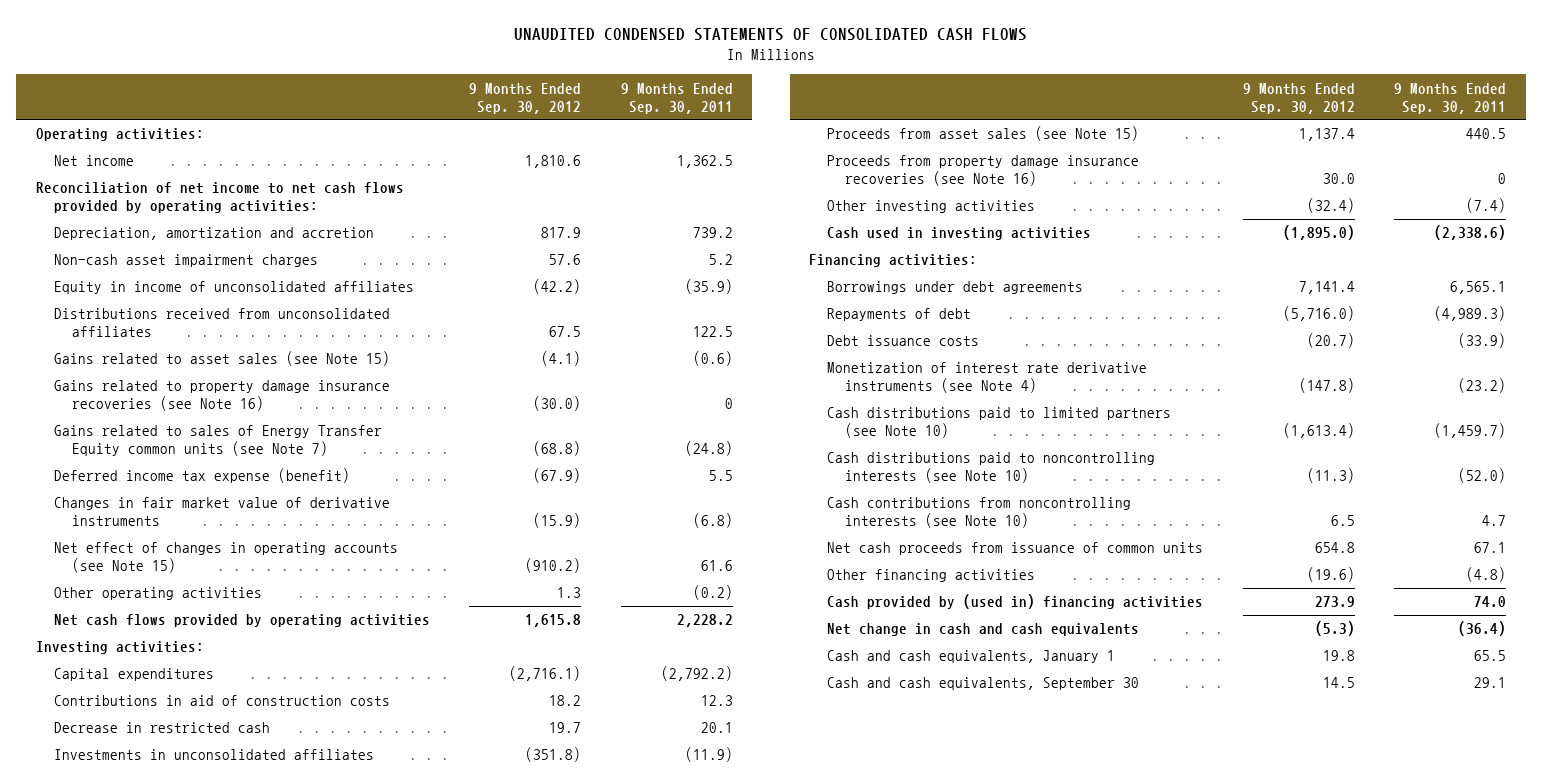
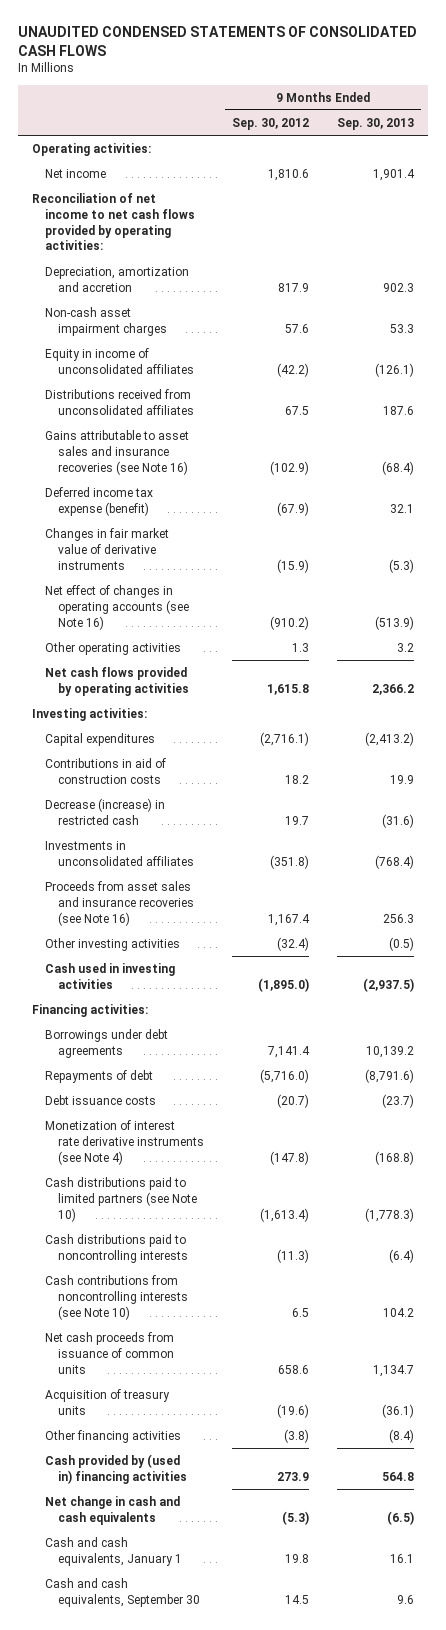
- | 9 Months Ended Sep. 30, 2012 | 9 Months Ended Sep. 30, 2011
+ | 9 Months Ended Sep. 30, 2012 | 9 Months Ended Sep. 30, 2013
- Gains related to asset sales (see Note 15) | (4.1) | (0.6)
- Gains related to property damage insurance recoveries (see Note 16) | (30.0) | 0
- Gains related to sales of Energy Transfer Equity common units (see Note 7) | (68.8) | (24.8)
+ Gains attributable to asset sales and insurance recoveries (see Note 16) | (102.9) | (68.4)
- Net effect of changes in operating accounts (see Note 15) | (910.2) | 61.6
+ Net effect of changes in operating accounts (see Note 16) | (910.2) | (513.9)
- Decrease in restricted cash | 19.7 | 20.1
+ Decrease (increase) in restricted cash | 19.7 | (31.6)
- Proceeds from asset sales (see Note 15) | 1,137.4 | 440.5
- Proceeds from property damage insurance recoveries (see Note 16) | 30.0 | 0
+ Proceeds from asset sales and insurance recoveries (see Note 16) | 1,167.4 | 256.3
- Cash distributions paid to noncontrolling interests (see Note 10) | (11.3) | (52.0)
+ Cash distributions paid to noncontrolling interests | (11.3) | (6.4)
- Net cash proceeds from issuance of common units | 654.8 | 67.1
- Other financing activities | (19.6) | (4.8)
+ Net cash proceeds from issuance of common units | 658.6 | 1,134.7
+ Acquisition of treasury units | (19.6) | (36.1)
+ Other financing activities | (3.8) | (8.4)

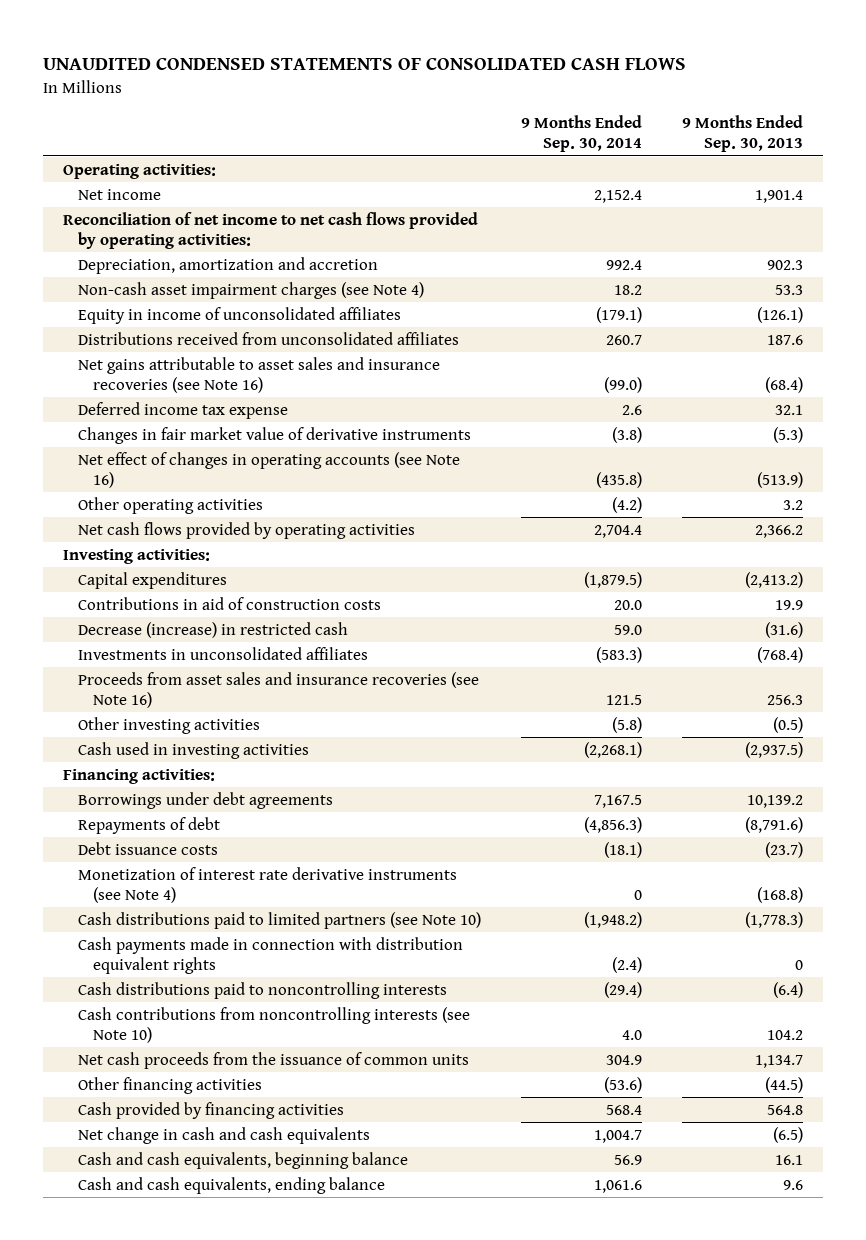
- | 9 Months Ended Sep. 30, 2012 | 9 Months Ended Sep. 30, 2013
+ | 9 Months Ended Sep. 30, 2014 | 9 Months Ended Sep. 30, 2013
- Non-cash asset impairment charges | 57.6 | 53.3
+ Non-cash asset impairment charges (see Note 4) | 18.2 | 53.3
- Gains attributable to asset sales and insurance recoveries (see Note 16) | (102.9) | (68.4)
- Deferred income tax expense (benefit) | (67.9) | 32.1
+ Net gains attributable to asset sales and insurance recoveries (see Note 16) | (99.0) | (68.4)
+ Deferred income tax expense | 2.6 | 32.1
+ Cash payments made in connection with distribution equivalent rights | (2.4) | 0
- Net cash proceeds from issuance of common units | 658.6 | 1,134.7
- Acquisition of treasury units | (19.6) | (36.1)
- Other financing activities | (3.8) | (8.4)
- Cash provided by (used in) financing activities | 273.9 | 564.8
+ Net cash proceeds from the issuance of common units | 304.9 | 1,134.7
+ Other financing activities | (53.6) | (44.5)
+ Cash provided by financing activities | 568.4 | 564.8
- Cash and cash equivalents, January 1 | 19.8 | 16.1
- Cash and cash equivalents, September 30 | 14.5 | 9.6
+ Cash and cash equivalents, beginning balance | 56.9 | 16.1
+ Cash and cash equivalents, ending balance | 1,061.6 | 9.6

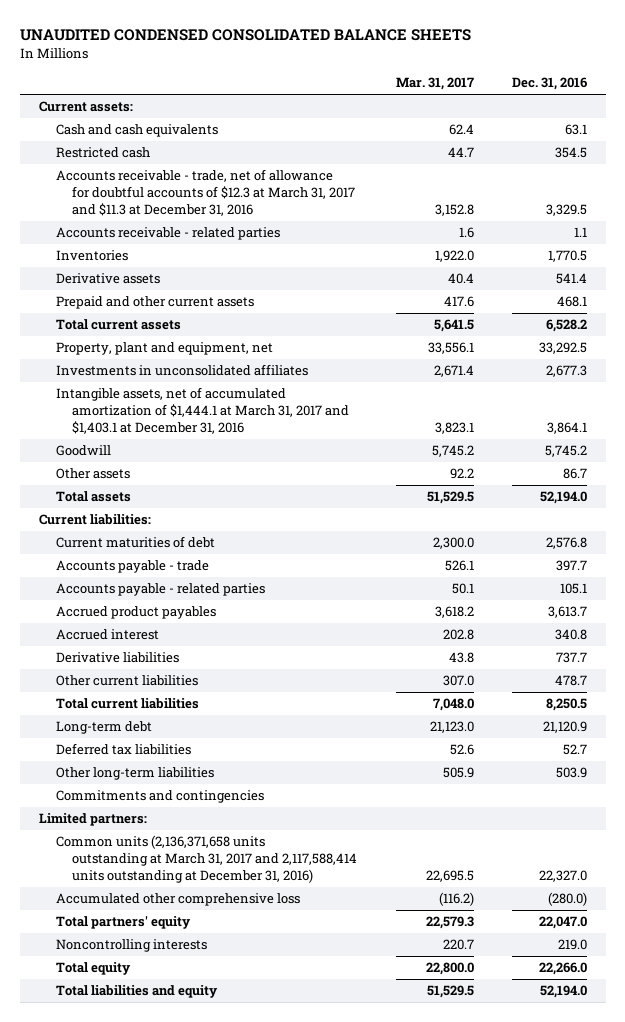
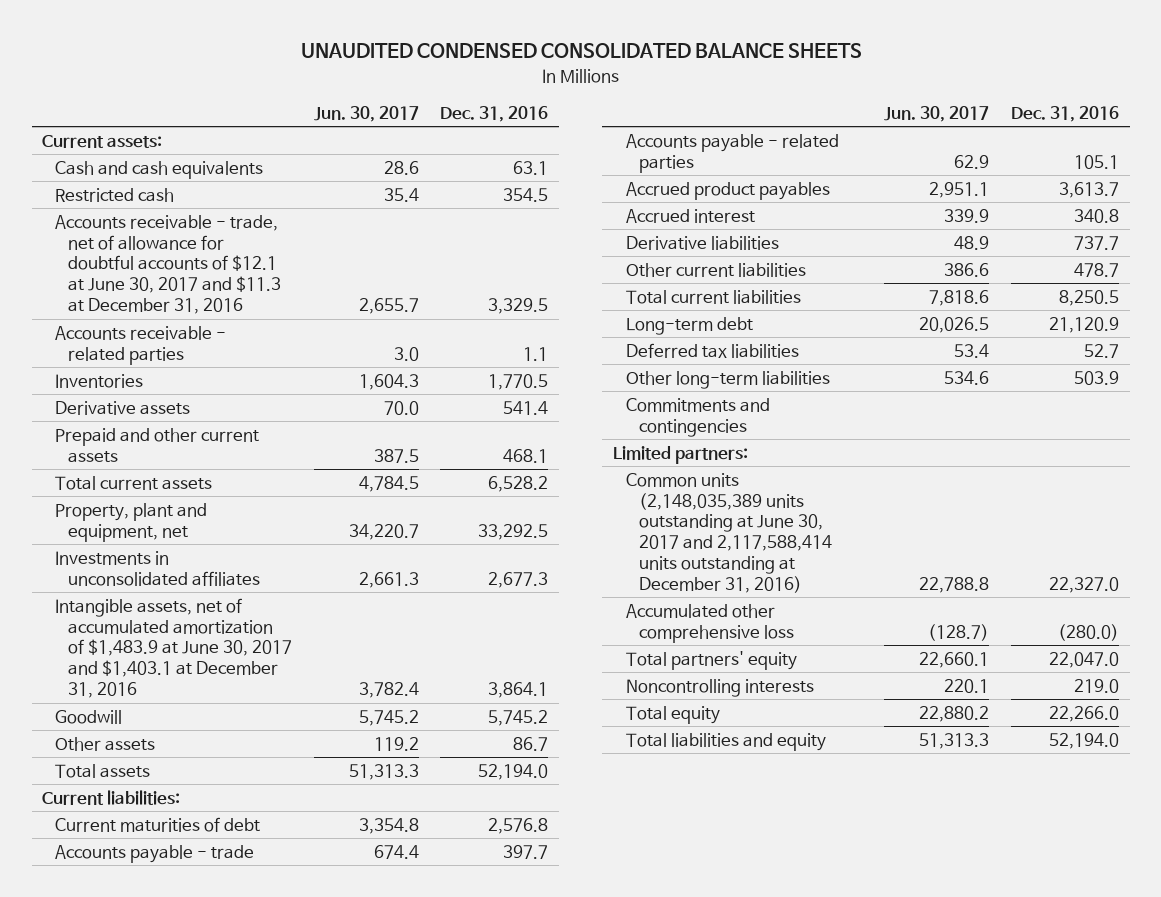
- | Mar. 31, 2017 | Dec. 31, 2016
+ | Jun. 30, 2017 | Dec. 31, 2016
- Accounts receivable - trade, net of allowance for doubtful accounts of $12.3 at March 31, 2017 and $11.3 at December 31, 2016 | 3,152.8 | 3,329.5
+ Accounts receivable - trade, net of allowance for doubtful accounts of $12.1 at June 30, 2017 and $11.3 at December 31, 2016 | 2,655.7 | 3,329.5
- Intangible assets, net of accumulated amortization of $1,444.1 at March 31, 2017 and $1,403.1 at December 31, 2016 | 3,823.1 | 3,864.1
+ Intangible assets, net of accumulated amortization of $1,483.9 at June 30, 2017 and $1,403.1 at December 31, 2016 | 3,782.4 | 3,864.1
- Common units (2,136,371,658 units outstanding at March 31, 2017 and 2,117,588,414 units outstanding at December 31, 2016) | 22,695.5 | 22,327.0
+ Common units (2,148,035,389 units outstanding at June 30, 2017 and 2,117,588,414 units outstanding at December 31, 2016) | 22,788.8 | 22,327.0

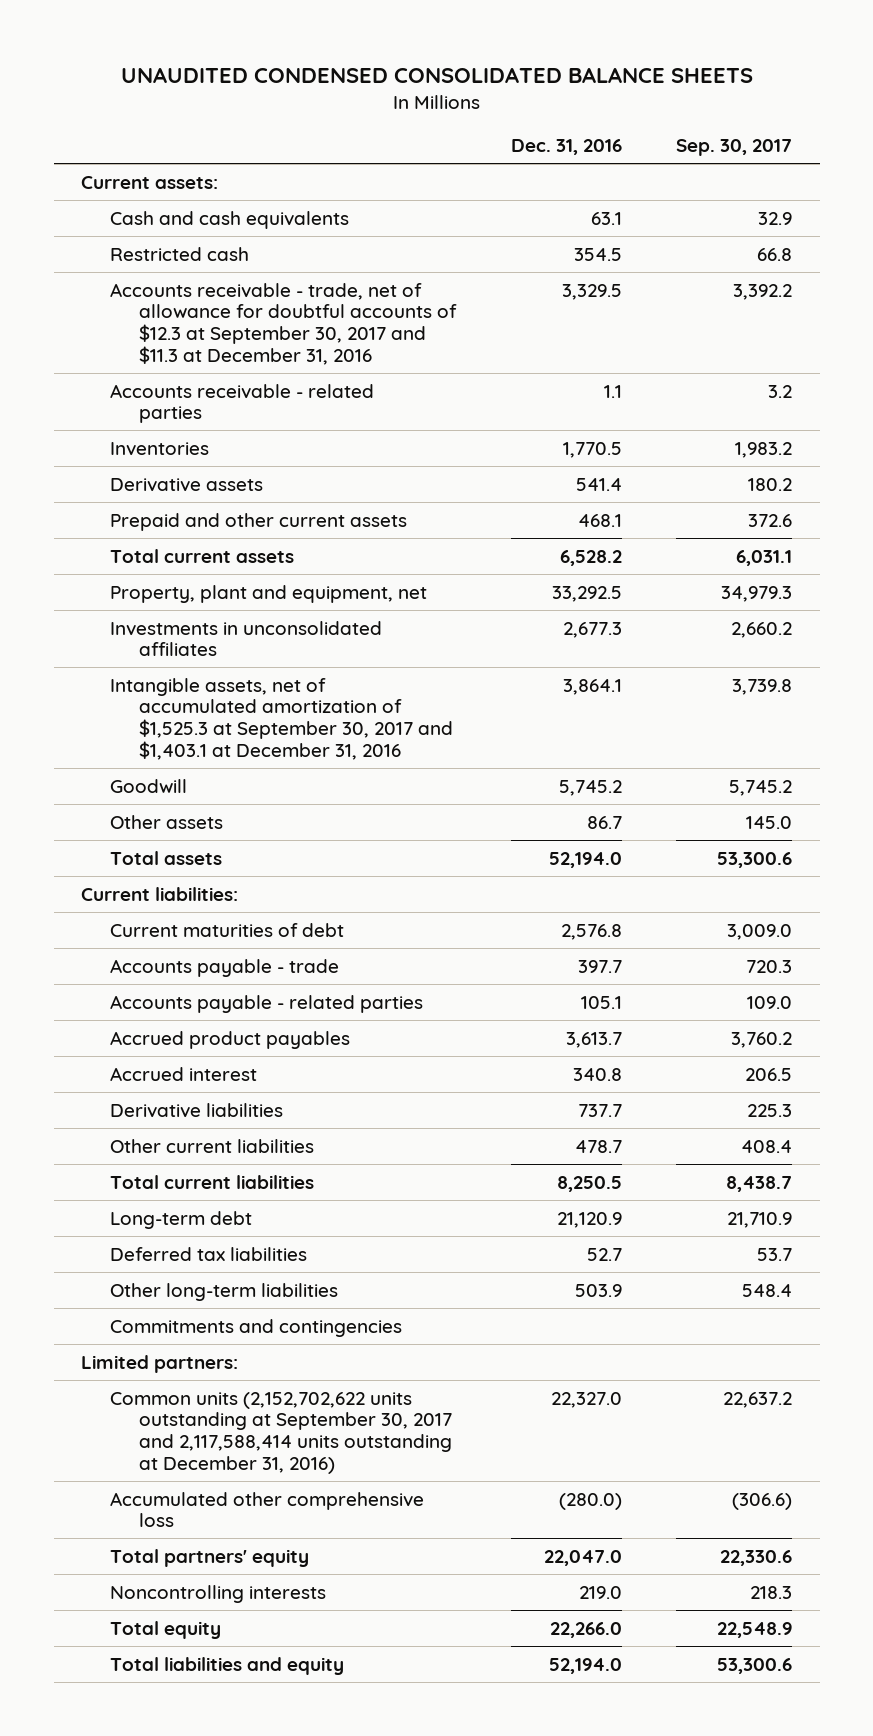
- | Jun. 30, 2017 | Dec. 31, 2016
+ | Dec. 31, 2016 | Sep. 30, 2017
- Accounts receivable - trade, net of allowance for doubtful accounts of $12.1 at June 30, 2017 and $11.3 at December 31, 2016 | 2,655.7 | 3,329.5
+ Accounts receivable - trade, net of allowance for doubtful accounts of $12.3 at September 30, 2017 and $11.3 at December 31, 2016 | 3,329.5 | 3,392.2
- Intangible assets, net of accumulated amortization of $1,483.9 at June 30, 2017 and $1,403.1 at December 31, 2016 | 3,782.4 | 3,864.1
+ Intangible assets, net of accumulated amortization of $1,525.3 at September 30, 2017 and $1,403.1 at December 31, 2016 | 3,864.1 | 3,739.8
- Common units (2,148,035,389 units outstanding at June 30, 2017 and 2,117,588,414 units outstanding at December 31, 2016) | 22,788.8 | 22,327.0
+ Common units (2,152,702,622 units outstanding at September 30, 2017 and 2,117,588,414 units outstanding at December 31, 2016) | 22,327.0 | 22,637.2

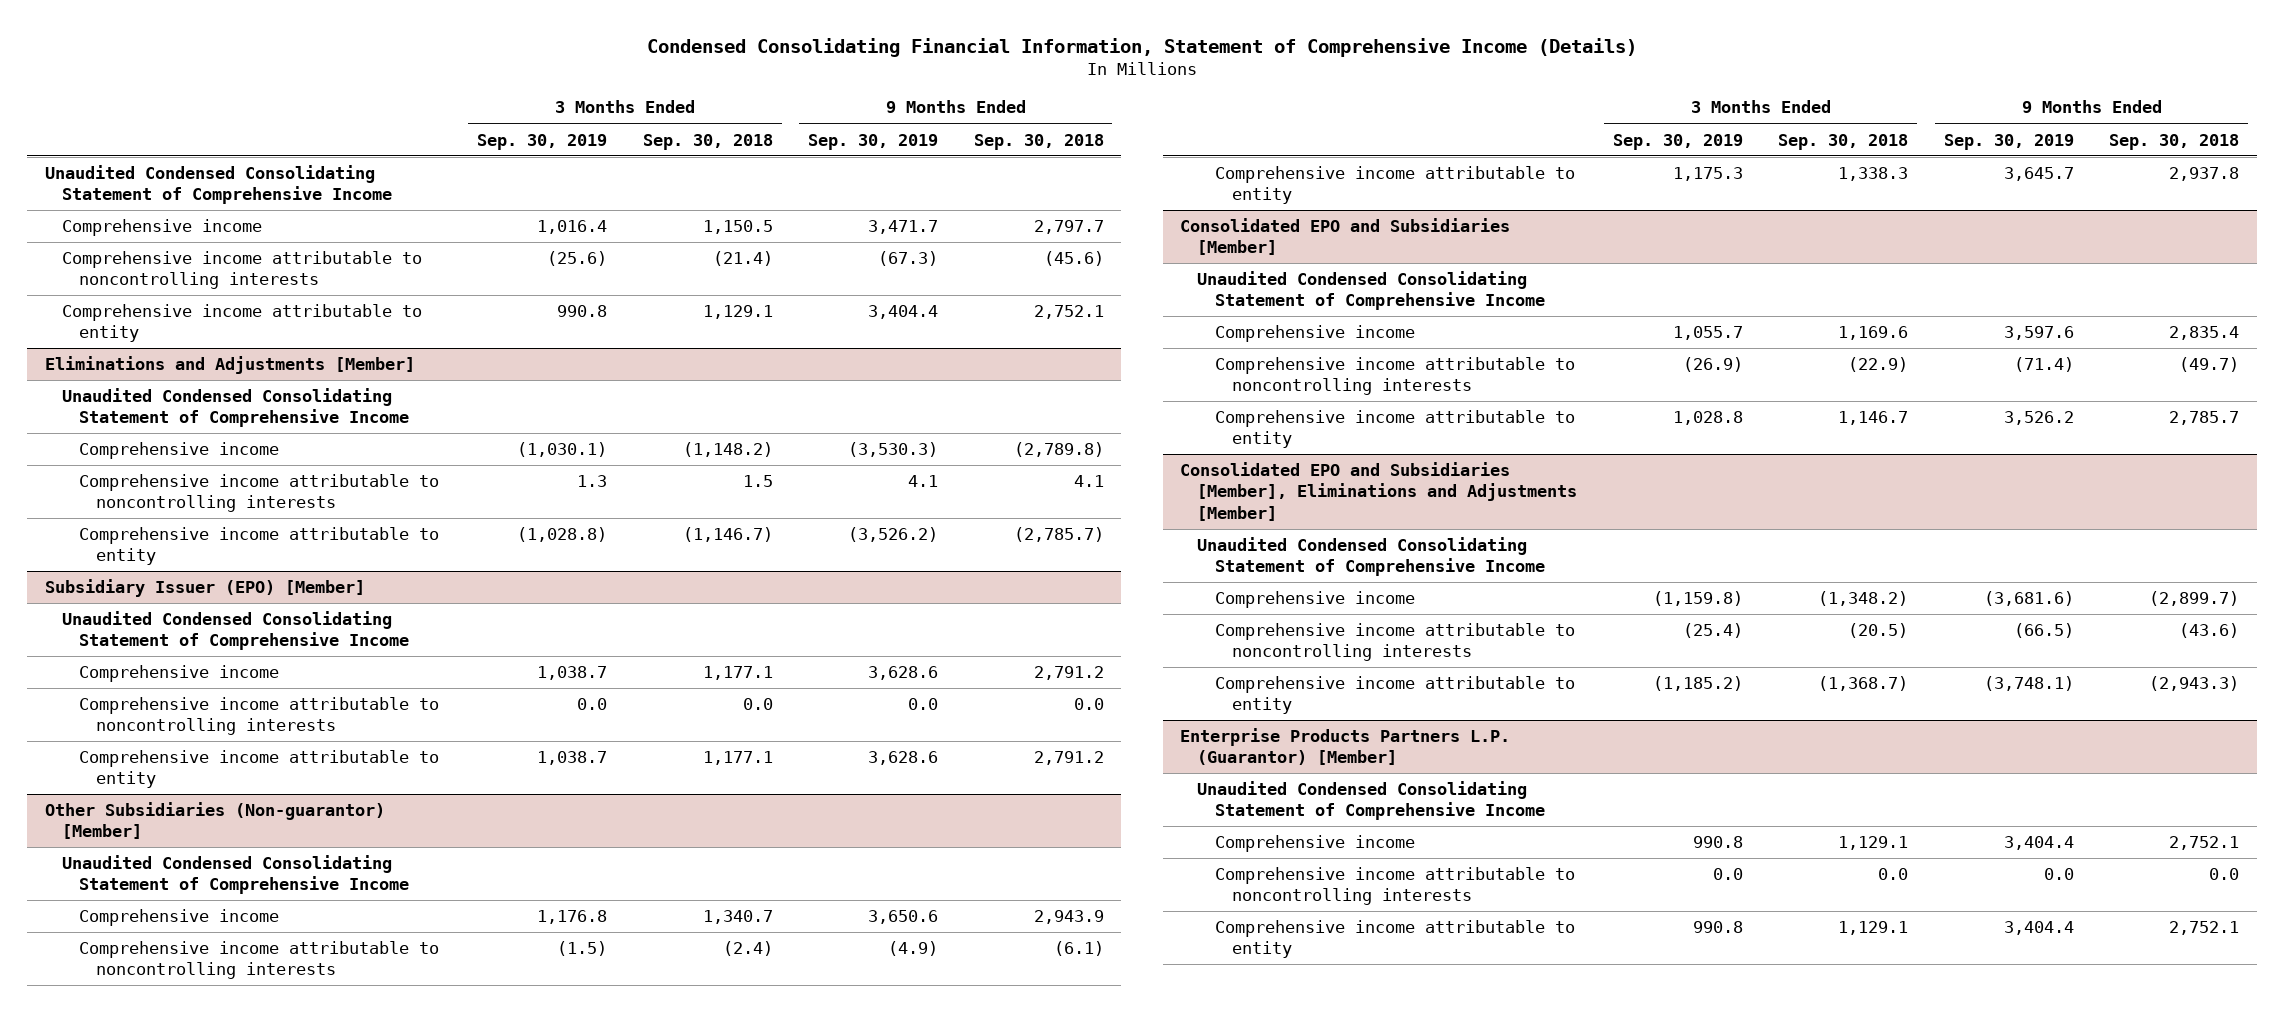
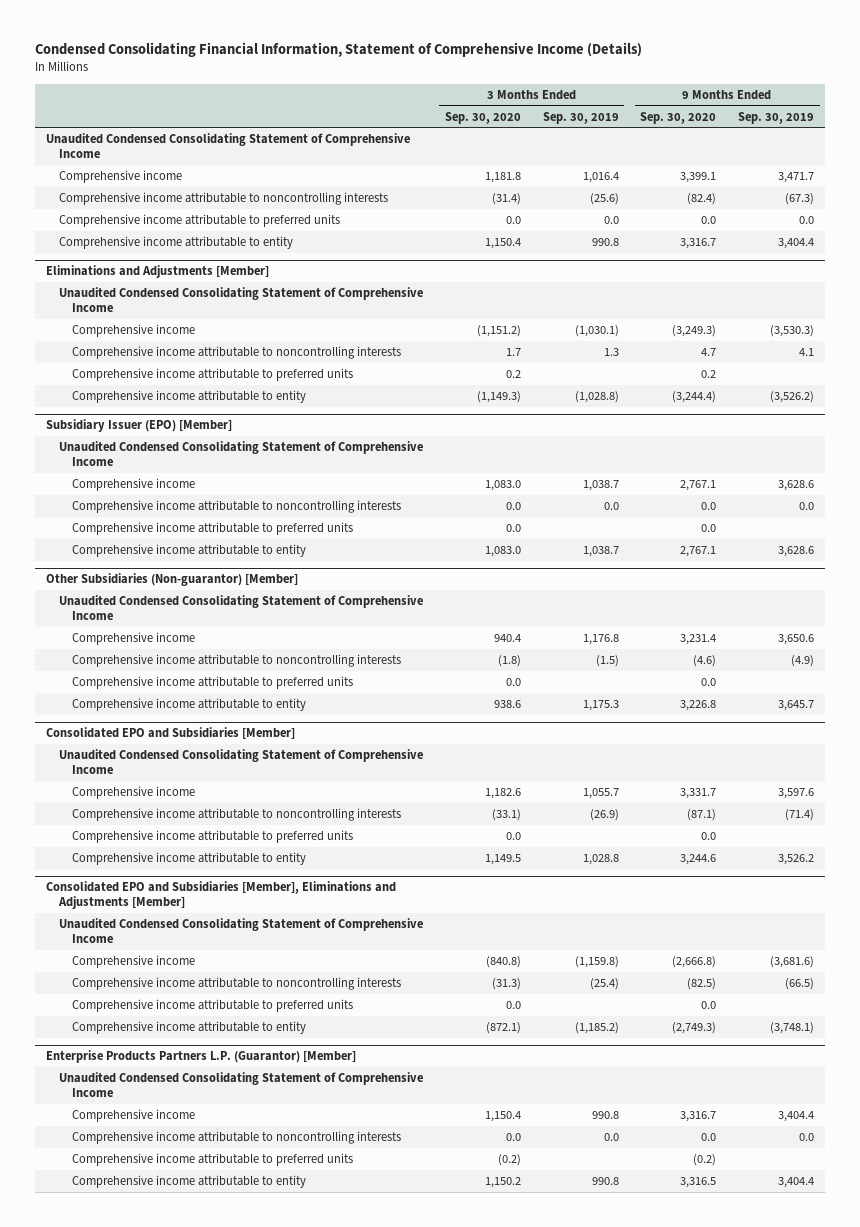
- | 3 Months Ended Sep. 30, 2019 | 3 Months Ended Sep. 30, 2018 | 9 Months Ended Sep. 30, 2019 | 9 Months Ended Sep. 30, 2018
+ | 3 Months Ended Sep. 30, 2020 | 3 Months Ended Sep. 30, 2019 | 9 Months Ended Sep. 30, 2020 | 9 Months Ended Sep. 30, 2019
+ Comprehensive income attributable to preferred units | 0.0 | 0.0 | 0.0 | 0.0
@ Eliminations and Adjustments [Member]
+ Comprehensive income attributable to preferred units | 0.2 | | 0.2 |
@ Subsidiary Issuer (EPO) [Member]
+ Comprehensive income attributable to preferred units | 0.0 | | 0.0 |
@ Other Subsidiaries (Non-guarantor) [Member]
+ Comprehensive income attributable to preferred units | 0.0 | | 0.0 |
@ Consolidated EPO and Subsidiaries [Member]
+ Comprehensive income attributable to preferred units | 0.0 | | 0.0 |
@ Consolidated EPO and Subsidiaries [Member], Eliminations and Adjustments [Member]
+ Comprehensive income attributable to preferred units | 0.0 | | 0.0 |
@ Enterprise Products Partners L.P. (Guarantor) [Member]
+ Comprehensive income attributable to preferred units | (0.2) | | (0.2) |

